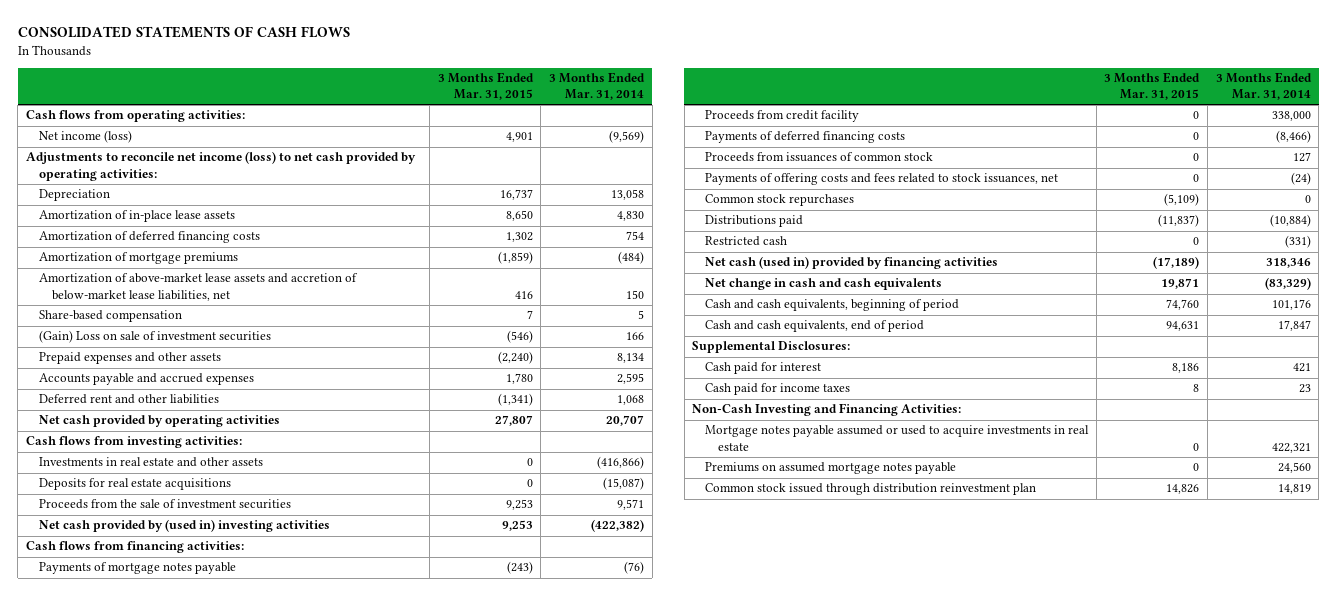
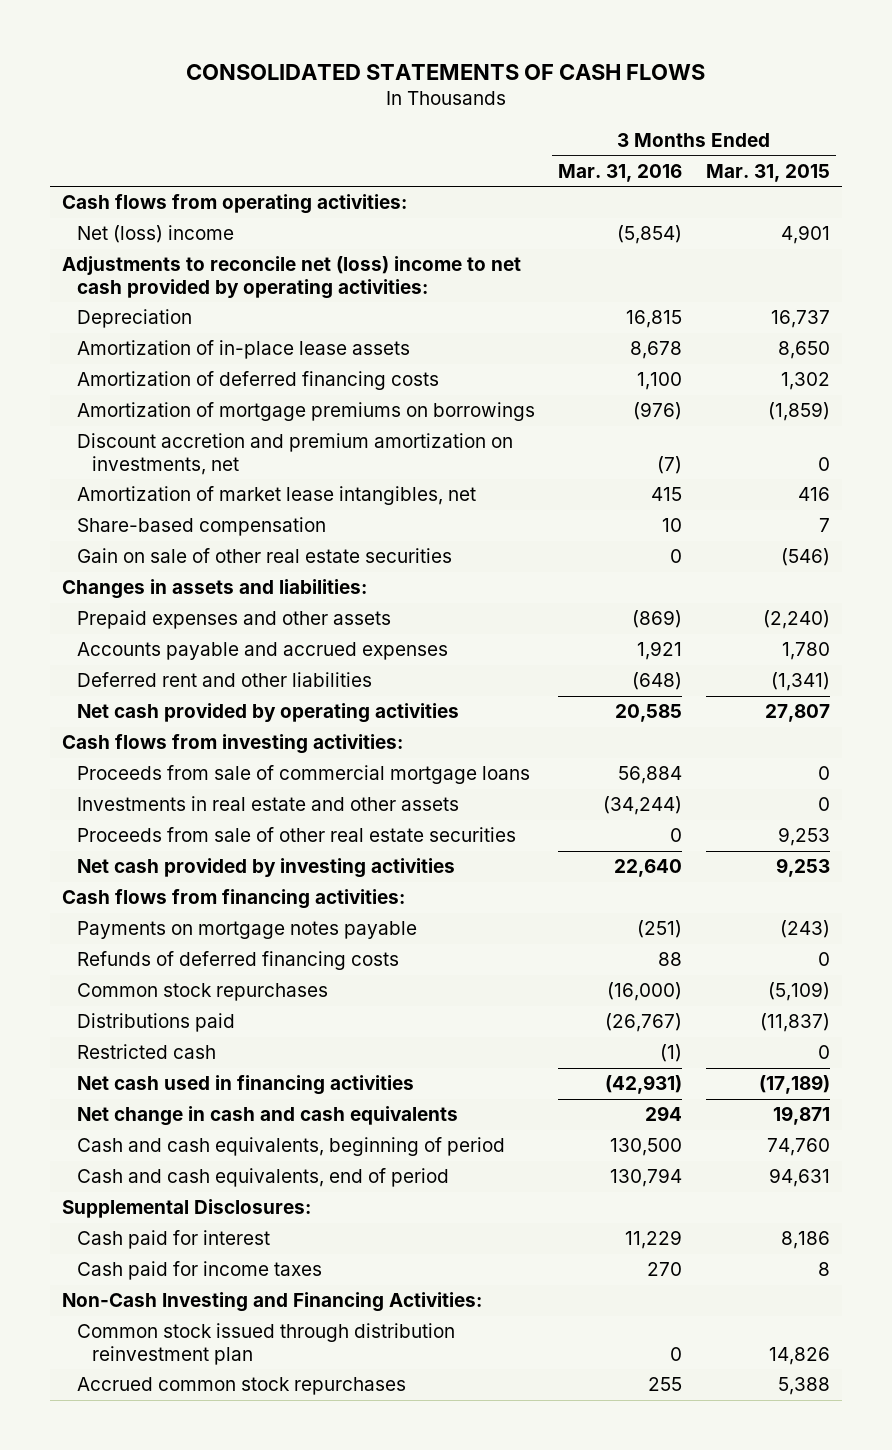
- | 3 Months Ended Mar. 31, 2015 | 3 Months Ended Mar. 31, 2014
+ | 3 Months Ended Mar. 31, 2016 | 3 Months Ended Mar. 31, 2015
- Net income (loss) | 4,901 | (9,569)
- Adjustments to reconcile net income (loss) to net cash provided by operating activities:
+ Net (loss) income | (5,854) | 4,901
+ Adjustments to reconcile net (loss) income to net cash provided by operating activities:
- Amortization of mortgage premiums | (1,859) | (484)
- Amortization of above-market lease assets and accretion of below-market lease liabilities, net | 416 | 150
+ Amortization of mortgage premiums on borrowings | (976) | (1,859)
+ Discount accretion and premium amortization on investments, net | (7) | 0
+ Amortization of market lease intangibles, net | 415 | 416
- (Gain) Loss on sale of investment securities | (546) | 166
+ Gain on sale of other real estate securities | 0 | (546)
+ Changes in assets and liabilities:
+ Proceeds from sale of commercial mortgage loans | 56,884 | 0
- Deposits for real estate acquisitions | 0 | (15,087)
- Proceeds from the sale of investment securities | 9,253 | 9,571
- Net cash provided by (used in) investing activities | 9,253 | (422,382)
+ Proceeds from sale of other real estate securities | 0 | 9,253
+ Net cash provided by investing activities | 22,640 | 9,253
- Payments of mortgage notes payable | (243) | (76)
- Proceeds from credit facility | 0 | 338,000
- Payments of deferred financing costs | 0 | (8,466)
- Proceeds from issuances of common stock | 0 | 127
- Payments of offering costs and fees related to stock issuances, net | 0 | (24)
+ Payments on mortgage notes payable | (251) | (243)
+ Refunds of deferred financing costs | 88 | 0
- Net cash (used in) provided by financing activities | (17,189) | 318,346
+ Net cash used in financing activities | (42,931) | (17,189)
- Mortgage notes payable assumed or used to acquire investments in real estate | 0 | 422,321
- Premiums on assumed mortgage notes payable | 0 | 24,560
+ Accrued common stock repurchases | 255 | 5,388

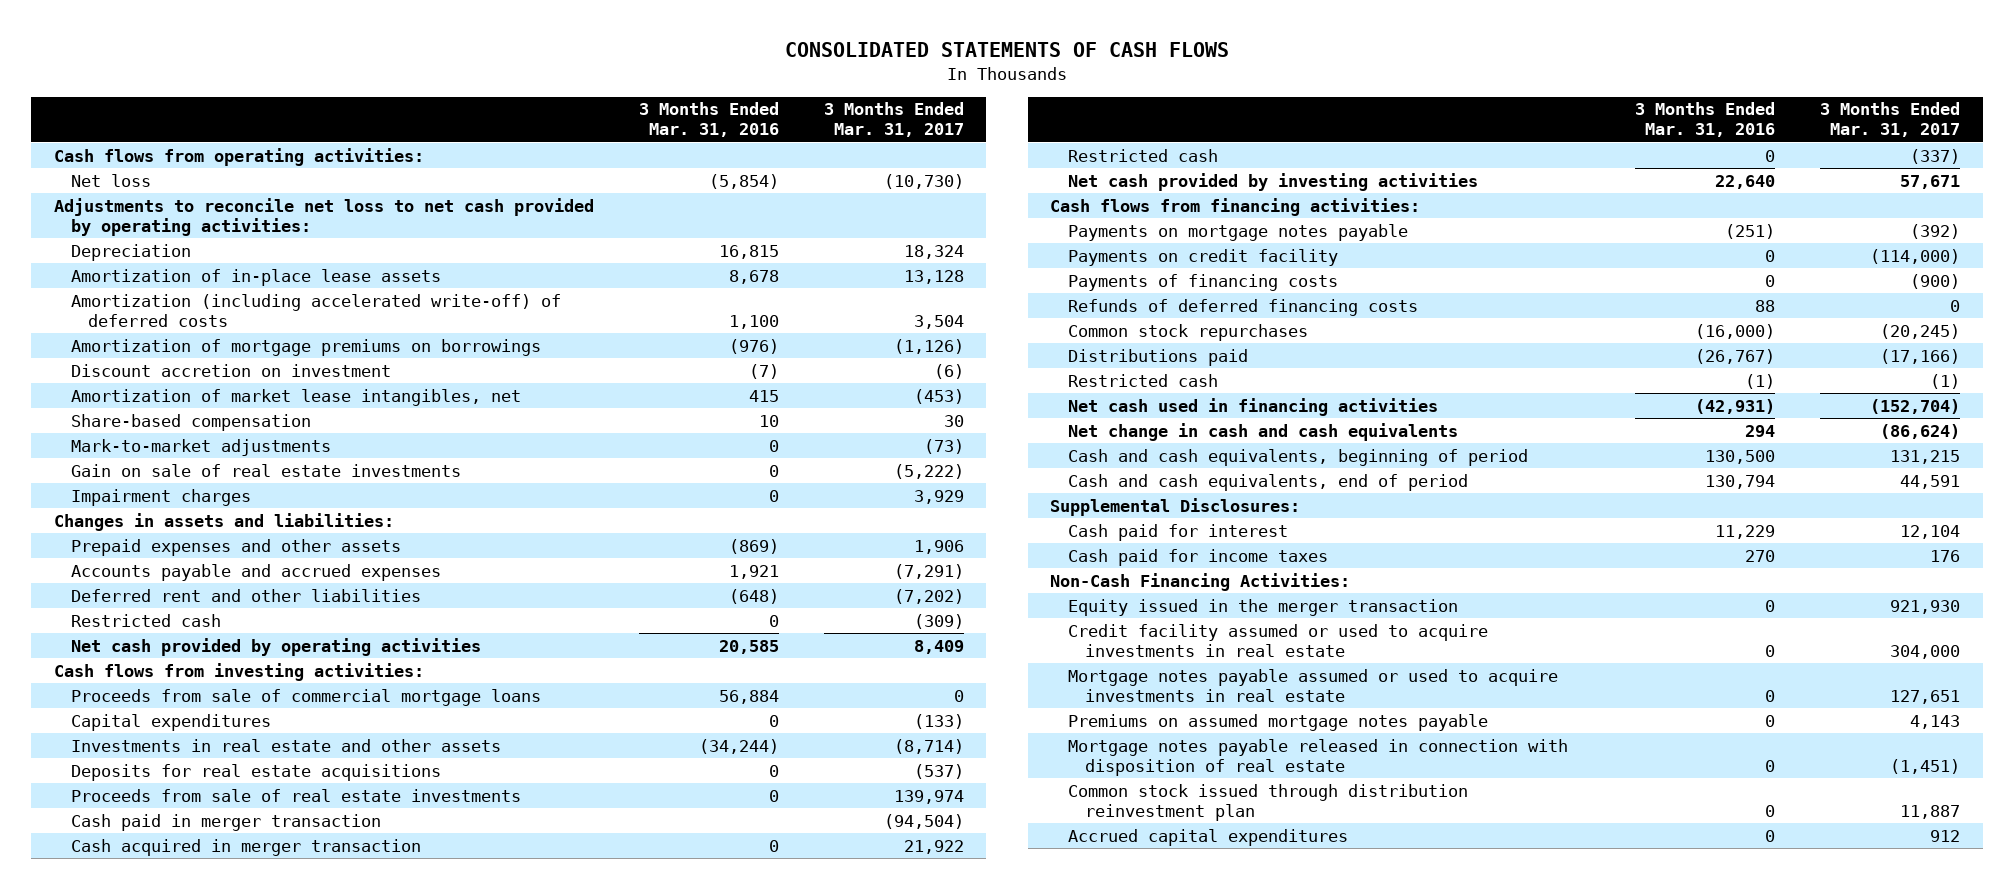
- | 3 Months Ended Mar. 31, 2016 | 3 Months Ended Mar. 31, 2015
+ | 3 Months Ended Mar. 31, 2016 | 3 Months Ended Mar. 31, 2017
- Net (loss) income | (5,854) | 4,901
- Adjustments to reconcile net (loss) income to net cash provided by operating activities:
+ Net loss | (5,854) | (10,730)
+ Adjustments to reconcile net loss to net cash provided by operating activities:
- Amortization of deferred financing costs | 1,100 | 1,302
+ Amortization (including accelerated write-off) of deferred costs | 1,100 | 3,504
- Discount accretion and premium amortization on investments, net | (7) | 0
+ Discount accretion on investment | (7) | (6)
- Gain on sale of other real estate securities | 0 | (546)
+ Mark-to-market adjustments | 0 | (73)
+ Gain on sale of real estate investments | 0 | (5,222)
+ Impairment charges | 0 | 3,929
+ Restricted cash | 0 | (309)
+ Capital expenditures | 0 | (133)
- Proceeds from sale of other real estate securities | 0 | 9,253
+ Deposits for real estate acquisitions | 0 | (537)
+ Proceeds from sale of real estate investments | 0 | 139,974
+ Cash paid in merger transaction | | (94,504)
+ Cash acquired in merger transaction | 0 | 21,922
+ Restricted cash | 0 | (337)
+ Payments on credit facility | 0 | (114,000)
+ Payments of financing costs | 0 | (900)
- Non-Cash Investing and Financing Activities:
+ Non-Cash Financing Activities:
+ Equity issued in the merger transaction | 0 | 921,930
+ Credit facility assumed or used to acquire investments in real estate | 0 | 304,000
+ Mortgage notes payable assumed or used to acquire investments in real estate | 0 | 127,651
+ Premiums on assumed mortgage notes payable | 0 | 4,143
+ Mortgage notes payable released in connection with disposition of real estate | 0 | (1,451)
- Accrued common stock repurchases | 255 | 5,388
+ Accrued capital expenditures | 0 | 912

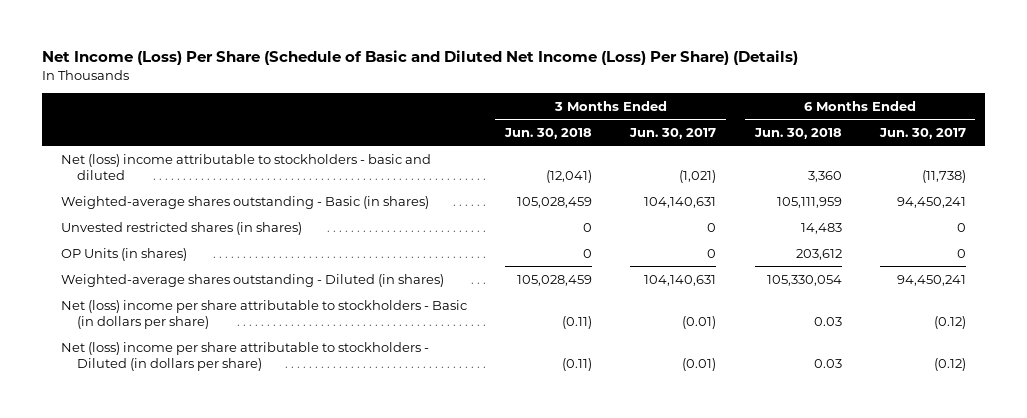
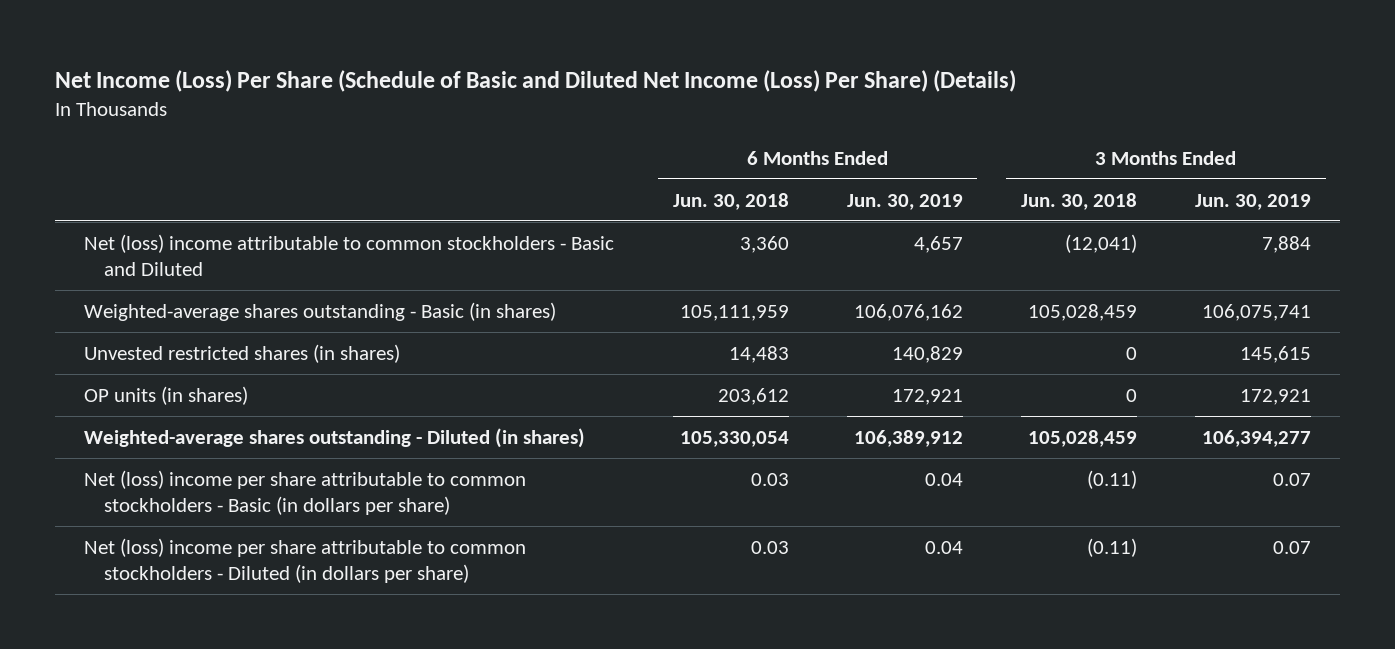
- | 3 Months Ended Jun. 30, 2018 | 3 Months Ended Jun. 30, 2017 | 6 Months Ended Jun. 30, 2018 | 6 Months Ended Jun. 30, 2017
+ | 6 Months Ended Jun. 30, 2018 | 6 Months Ended Jun. 30, 2019 | 3 Months Ended Jun. 30, 2018 | 3 Months Ended Jun. 30, 2019
- Net (loss) income attributable to stockholders - basic and diluted | (12,041) | (1,021) | 3,360 | (11,738)
+ Net (loss) income attributable to common stockholders - Basic and Diluted | 3,360 | 4,657 | (12,041) | 7,884
- OP Units (in shares) | 0 | 0 | 203,612 | 0
+ OP units (in shares) | 203,612 | 172,921 | 0 | 172,921
- Net (loss) income per share attributable to stockholders - Basic (in dollars per share) | (0.11) | (0.01) | 0.03 | (0.12)
- Net (loss) income per share attributable to stockholders - Diluted (in dollars per share) | (0.11) | (0.01) | 0.03 | (0.12)
+ Net (loss) income per share attributable to common stockholders - Basic (in dollars per share) | 0.03 | 0.04 | (0.11) | 0.07
+ Net (loss) income per share attributable to common stockholders - Diluted (in dollars per share) | 0.03 | 0.04 | (0.11) | 0.07

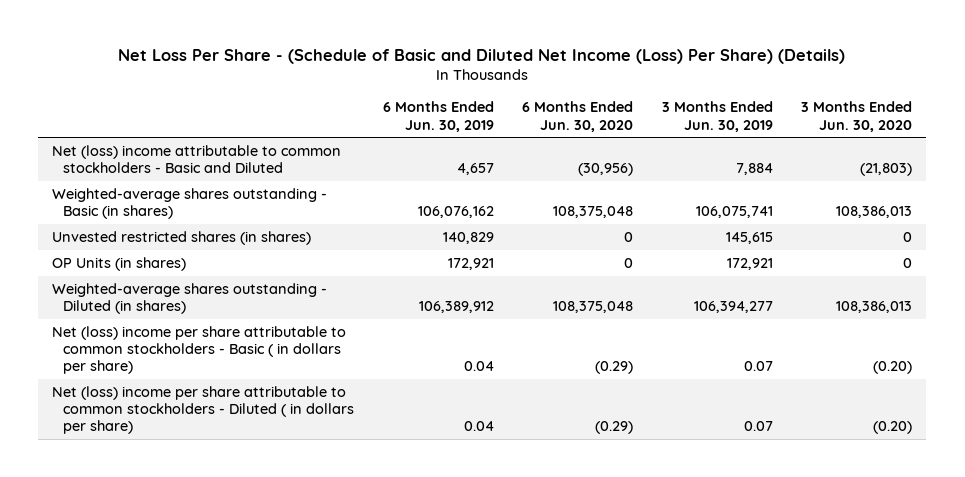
- Net Income (Loss) Per Share (Schedule of Basic and Diluted Net Income (Loss) Per Share) (Details)
+ Net Loss Per Share - (Schedule of Basic and Diluted Net Income (Loss) Per Share) (Details)
- | 6 Months Ended Jun. 30, 2018 | 6 Months Ended Jun. 30, 2019 | 3 Months Ended Jun. 30, 2018 | 3 Months Ended Jun. 30, 2019
+ | 6 Months Ended Jun. 30, 2019 | 6 Months Ended Jun. 30, 2020 | 3 Months Ended Jun. 30, 2019 | 3 Months Ended Jun. 30, 2020
- OP units (in shares) | 203,612 | 172,921 | 0 | 172,921
+ OP Units (in shares) | 172,921 | 0 | 172,921 | 0
- Net (loss) income per share attributable to common stockholders - Basic (in dollars per share) | 0.03 | 0.04 | (0.11) | 0.07
- Net (loss) income per share attributable to common stockholders - Diluted (in dollars per share) | 0.03 | 0.04 | (0.11) | 0.07
+ Net (loss) income per share attributable to common stockholders - Basic ( in dollars per share) | 0.04 | (0.29) | 0.07 | (0.20)
+ Net (loss) income per share attributable to common stockholders - Diluted ( in dollars per share) | 0.04 | (0.29) | 0.07 | (0.20)

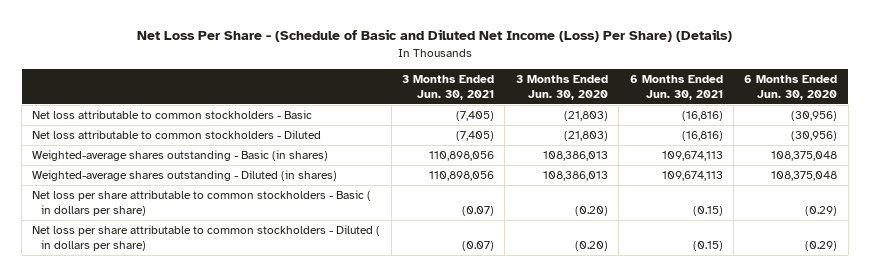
- | 6 Months Ended Jun. 30, 2019 | 6 Months Ended Jun. 30, 2020 | 3 Months Ended Jun. 30, 2019 | 3 Months Ended Jun. 30, 2020
+ | 3 Months Ended Jun. 30, 2021 | 3 Months Ended Jun. 30, 2020 | 6 Months Ended Jun. 30, 2021 | 6 Months Ended Jun. 30, 2020
- Net (loss) income attributable to common stockholders - Basic and Diluted | 4,657 | (30,956) | 7,884 | (21,803)
+ Net loss attributable to common stockholders - Basic | (7,405) | (21,803) | (16,816) | (30,956)
+ Net loss attributable to common stockholders - Diluted | (7,405) | (21,803) | (16,816) | (30,956)
- Unvested restricted shares (in shares) | 140,829 | 0 | 145,615 | 0
- OP Units (in shares) | 172,921 | 0 | 172,921 | 0
- Net (loss) income per share attributable to common stockholders - Basic ( in dollars per share) | 0.04 | (0.29) | 0.07 | (0.20)
- Net (loss) income per share attributable to common stockholders - Diluted ( in dollars per share) | 0.04 | (0.29) | 0.07 | (0.20)
+ Net loss per share attributable to common stockholders - Basic ( in dollars per share) | (0.07) | (0.20) | (0.15) | (0.29)
+ Net loss per share attributable to common stockholders - Diluted ( in dollars per share) | (0.07) | (0.20) | (0.15) | (0.29)

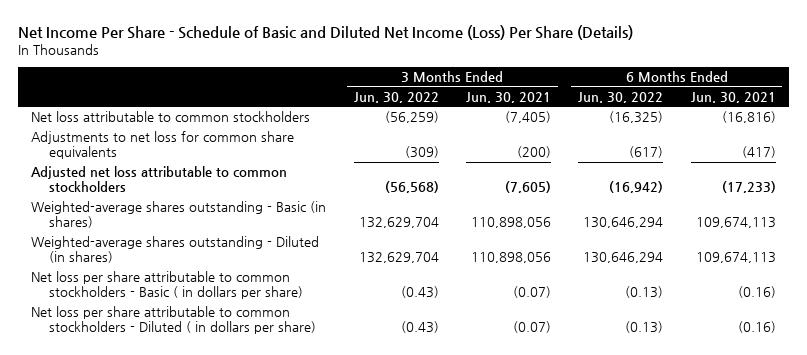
- Net Loss Per Share - (Schedule of Basic and Diluted Net Income (Loss) Per Share) (Details)
+ Net Income Per Share - Schedule of Basic and Diluted Net Income (Loss) Per Share (Details)
- | 3 Months Ended Jun. 30, 2021 | 3 Months Ended Jun. 30, 2020 | 6 Months Ended Jun. 30, 2021 | 6 Months Ended Jun. 30, 2020
+ | 3 Months Ended Jun. 30, 2022 | 3 Months Ended Jun. 30, 2021 | 6 Months Ended Jun. 30, 2022 | 6 Months Ended Jun. 30, 2021
- Net loss attributable to common stockholders - Basic | (7,405) | (21,803) | (16,816) | (30,956)
- Net loss attributable to common stockholders - Diluted | (7,405) | (21,803) | (16,816) | (30,956)
+ Net loss attributable to common stockholders | (56,259) | (7,405) | (16,325) | (16,816)
+ Adjustments to net loss for common share equivalents | (309) | (200) | (617) | (417)
+ Adjusted net loss attributable to common stockholders | (56,568) | (7,605) | (16,942) | (17,233)
- Net loss per share attributable to common stockholders - Basic ( in dollars per share) | (0.07) | (0.20) | (0.15) | (0.29)
- Net loss per share attributable to common stockholders - Diluted ( in dollars per share) | (0.07) | (0.20) | (0.15) | (0.29)
+ Net loss per share attributable to common stockholders - Basic ( in dollars per share) | (0.43) | (0.07) | (0.13) | (0.16)
+ Net loss per share attributable to common stockholders - Diluted ( in dollars per share) | (0.43) | (0.07) | (0.13) | (0.16)

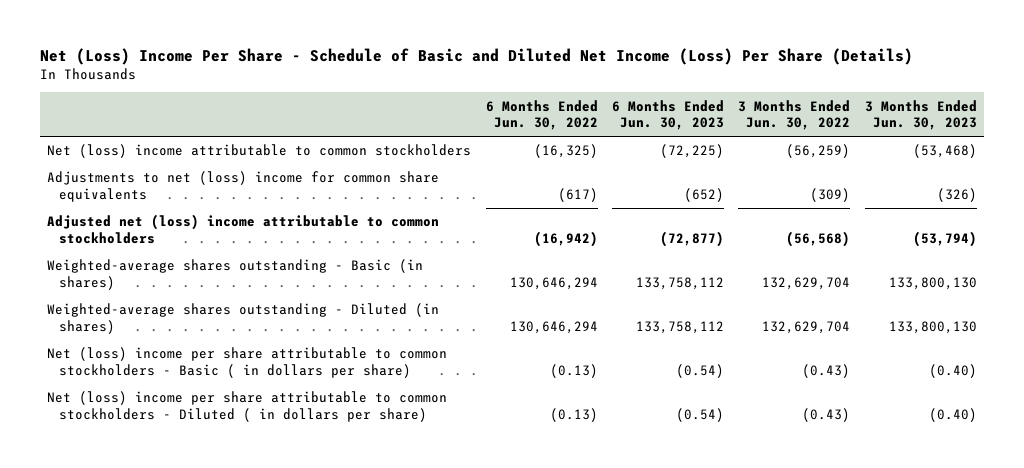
- Net Income Per Share - Schedule of Basic and Diluted Net Income (Loss) Per Share (Details)
+ Net (Loss) Income Per Share - Schedule of Basic and Diluted Net Income (Loss) Per Share (Details)
- | 3 Months Ended Jun. 30, 2022 | 3 Months Ended Jun. 30, 2021 | 6 Months Ended Jun. 30, 2022 | 6 Months Ended Jun. 30, 2021
+ | 6 Months Ended Jun. 30, 2022 | 6 Months Ended Jun. 30, 2023 | 3 Months Ended Jun. 30, 2022 | 3 Months Ended Jun. 30, 2023
- Net loss attributable to common stockholders | (56,259) | (7,405) | (16,325) | (16,816)
- Adjustments to net loss for common share equivalents | (309) | (200) | (617) | (417)
- Adjusted net loss attributable to common stockholders | (56,568) | (7,605) | (16,942) | (17,233)
+ Net (loss) income attributable to common stockholders | (16,325) | (72,225) | (56,259) | (53,468)
+ Adjustments to net (loss) income for common share equivalents | (617) | (652) | (309) | (326)
+ Adjusted net (loss) income attributable to common stockholders | (16,942) | (72,877) | (56,568) | (53,794)
- Net loss per share attributable to common stockholders - Basic ( in dollars per share) | (0.43) | (0.07) | (0.13) | (0.16)
- Net loss per share attributable to common stockholders - Diluted ( in dollars per share) | (0.43) | (0.07) | (0.13) | (0.16)
+ Net (loss) income per share attributable to common stockholders - Basic ( in dollars per share) | (0.13) | (0.54) | (0.43) | (0.40)
+ Net (loss) income per share attributable to common stockholders - Diluted ( in dollars per share) | (0.13) | (0.54) | (0.43) | (0.40)

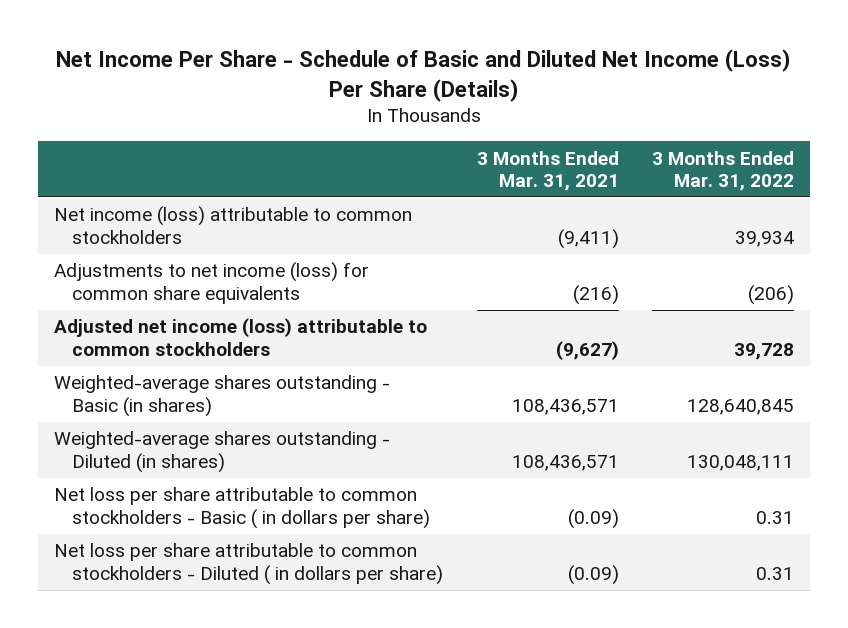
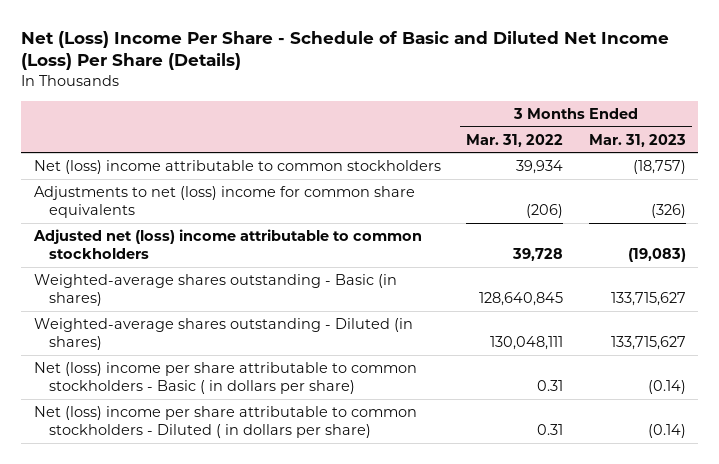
- Net Income Per Share - Schedule of Basic and Diluted Net Income (Loss) Per Share (Details)
+ Net (Loss) Income Per Share - Schedule of Basic and Diluted Net Income (Loss) Per Share (Details)
- | 3 Months Ended Mar. 31, 2021 | 3 Months Ended Mar. 31, 2022
+ | 3 Months Ended Mar. 31, 2022 | 3 Months Ended Mar. 31, 2023
- Net income (loss) attributable to common stockholders | (9,411) | 39,934
- Adjustments to net income (loss) for common share equivalents | (216) | (206)
- Adjusted net income (loss) attributable to common stockholders | (9,627) | 39,728
+ Net (loss) income attributable to common stockholders | 39,934 | (18,757)
+ Adjustments to net (loss) income for common share equivalents | (206) | (326)
+ Adjusted net (loss) income attributable to common stockholders | 39,728 | (19,083)
- Net loss per share attributable to common stockholders - Basic ( in dollars per share) | (0.09) | 0.31
- Net loss per share attributable to common stockholders - Diluted ( in dollars per share) | (0.09) | 0.31
+ Net (loss) income per share attributable to common stockholders - Basic ( in dollars per share) | 0.31 | (0.14)
+ Net (loss) income per share attributable to common stockholders - Diluted ( in dollars per share) | 0.31 | (0.14)

